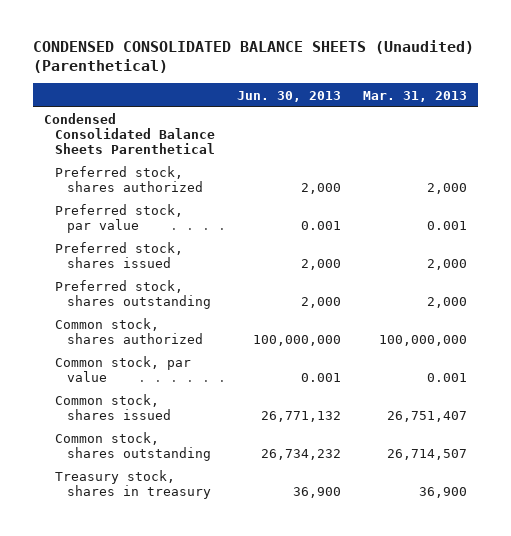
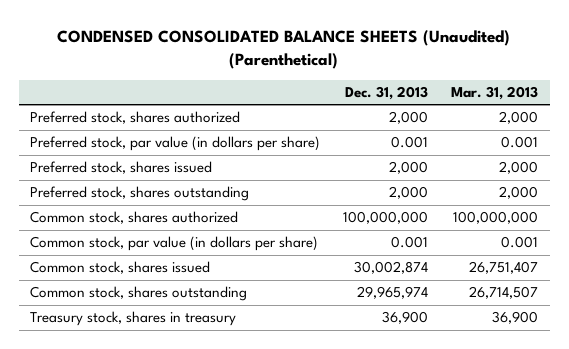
- | Jun. 30, 2013 | Mar. 31, 2013
+ | Dec. 31, 2013 | Mar. 31, 2013
- Condensed Consolidated Balance Sheets Parenthetical
- Preferred stock, par value | 0.001 | 0.001
+ Preferred stock, par value (in dollars per share) | 0.001 | 0.001
- Common stock, par value | 0.001 | 0.001
+ Common stock, par value (in dollars per share) | 0.001 | 0.001

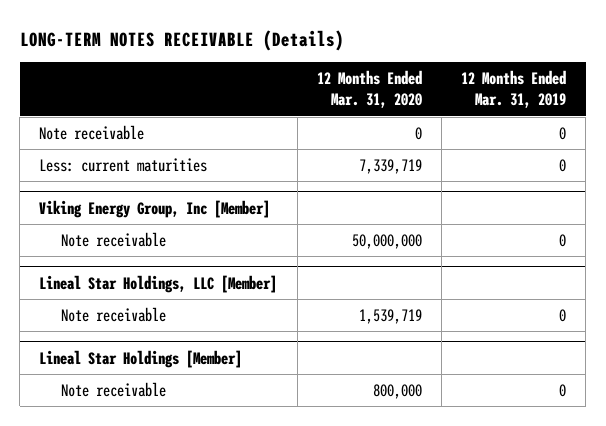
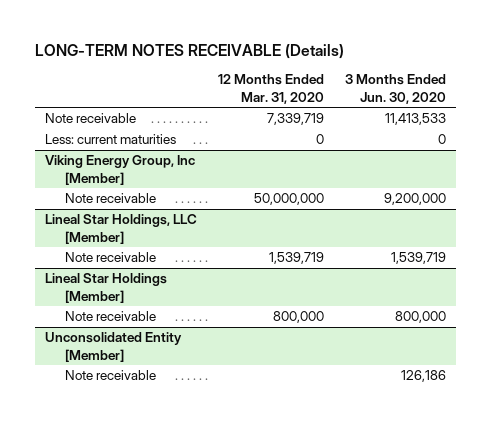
- | 12 Months Ended Mar. 31, 2020 | 12 Months Ended Mar. 31, 2019
+ | 12 Months Ended Mar. 31, 2020 | 3 Months Ended Jun. 30, 2020
- Note receivable | 0 | 0
- Less: current maturities | 7,339,719 | 0
+ Note receivable | 7,339,719 | 11,413,533
+ Less: current maturities | 0 | 0
+ Unconsolidated Entity [Member]
+ Note receivable | | 126,186

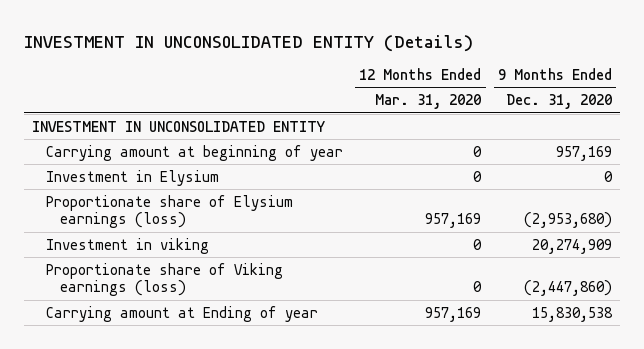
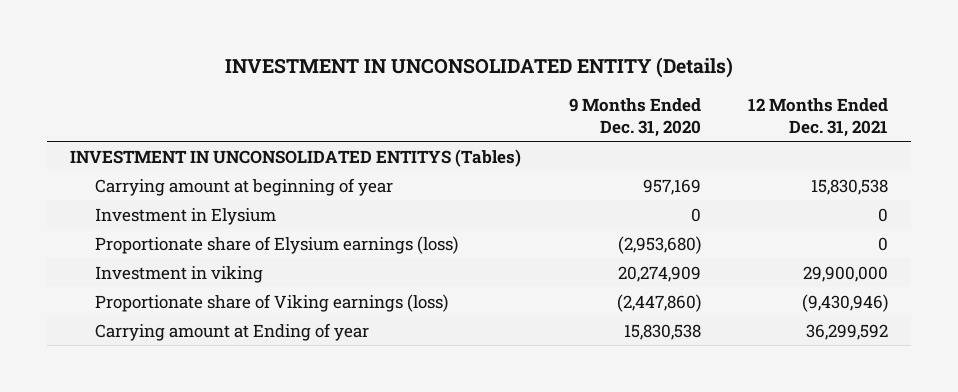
- | 12 Months Ended Mar. 31, 2020 | 9 Months Ended Dec. 31, 2020
+ | 9 Months Ended Dec. 31, 2020 | 12 Months Ended Dec. 31, 2021
- INVESTMENT IN UNCONSOLIDATED ENTITY
+ INVESTMENT IN UNCONSOLIDATED ENTITYS (Tables)

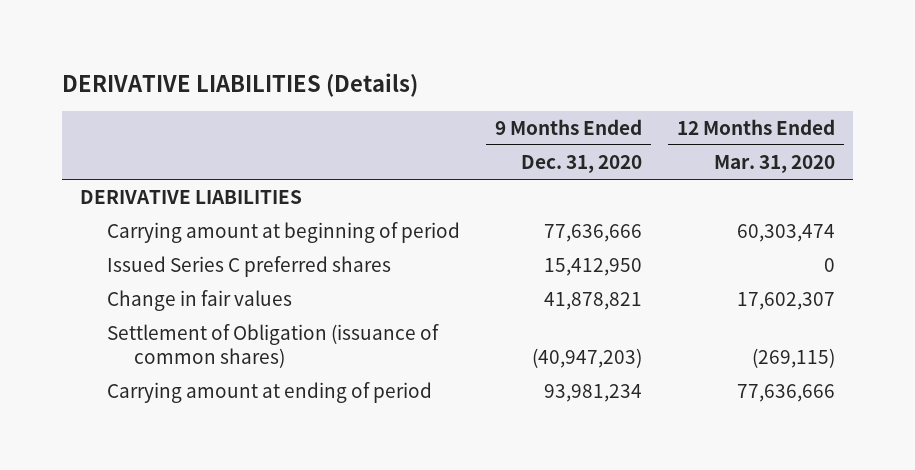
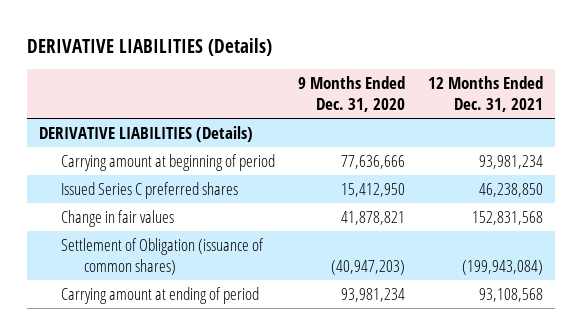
- | 9 Months Ended Dec. 31, 2020 | 12 Months Ended Mar. 31, 2020
+ | 9 Months Ended Dec. 31, 2020 | 12 Months Ended Dec. 31, 2021
- DERIVATIVE LIABILITIES
+ DERIVATIVE LIABILITIES (Details)

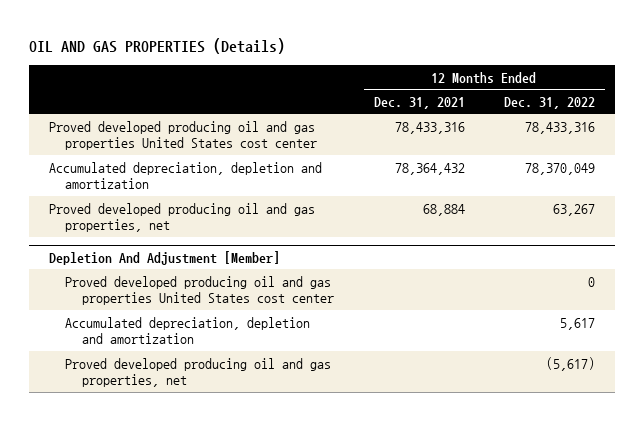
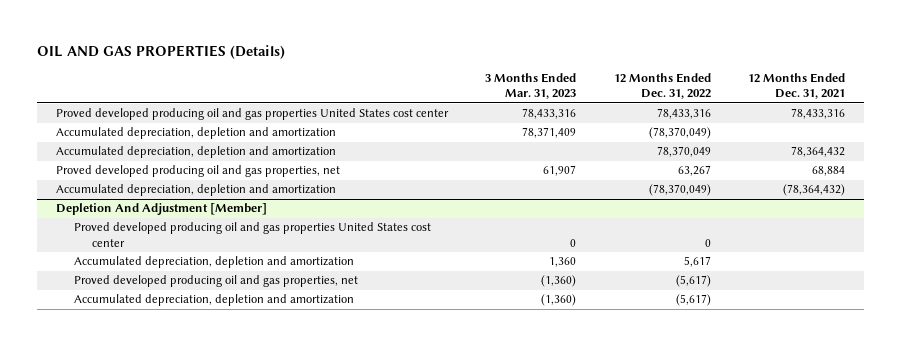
- | 12 Months Ended Dec. 31, 2021 | 12 Months Ended Dec. 31, 2022
+ | 3 Months Ended Mar. 31, 2023 | 12 Months Ended Dec. 31, 2022 | 12 Months Ended Dec. 31, 2021
+ Accumulated depreciation, depletion and amortization | 78,371,409 | (78,370,049) |
+ Accumulated depreciation, depletion and amortization | | (78,370,049) | (78,364,432)
@ Depletion And Adjustment [Member]
+ Accumulated depreciation, depletion and amortization | (1,360) | (5,617) |

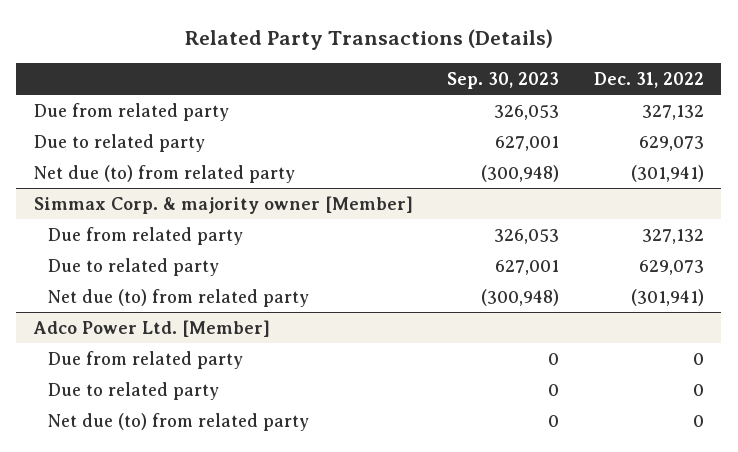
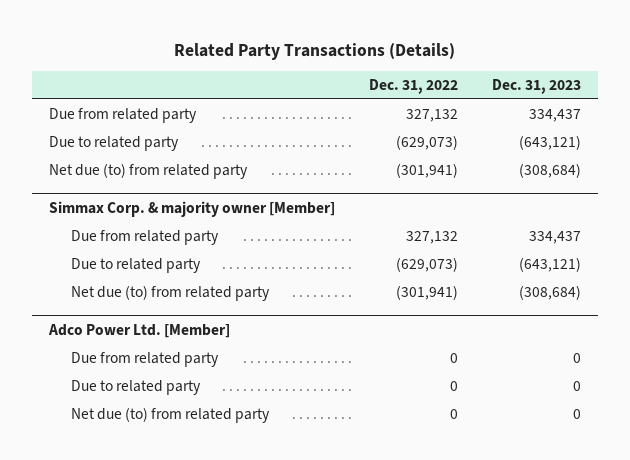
- | Sep. 30, 2023 | Dec. 31, 2022
+ | Dec. 31, 2022 | Dec. 31, 2023
- Due to related party | 627,001 | 629,073
+ Due to related party | (629,073) | (643,121)
@ Simmax Corp. & majority owner [Member]
- Due to related party | 627,001 | 629,073
+ Due to related party | (629,073) | (643,121)

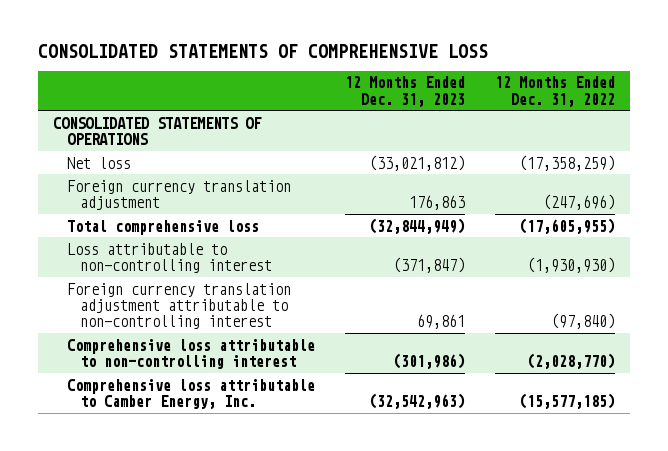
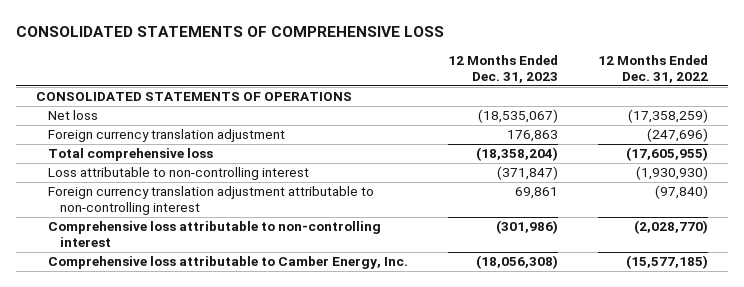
- Net loss | (33,021,812) | (17,358,259)
+ Net loss | (18,535,067) | (17,358,259)
- Total comprehensive loss | (32,844,949) | (17,605,955)
+ Total comprehensive loss | (18,358,204) | (17,605,955)
- Comprehensive loss attributable to Camber Energy, Inc. | (32,542,963) | (15,577,185)
+ Comprehensive loss attributable to Camber Energy, Inc. | (18,056,308) | (15,577,185)

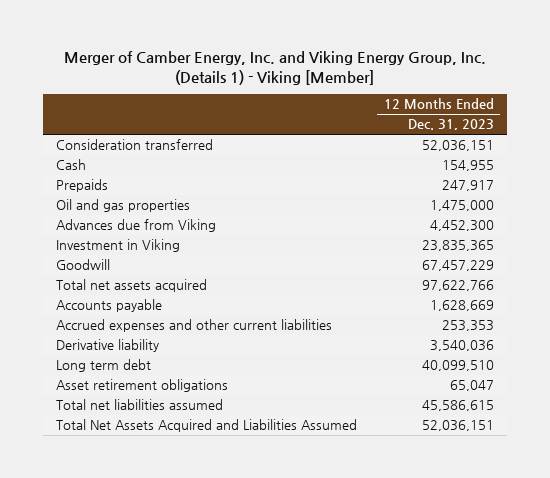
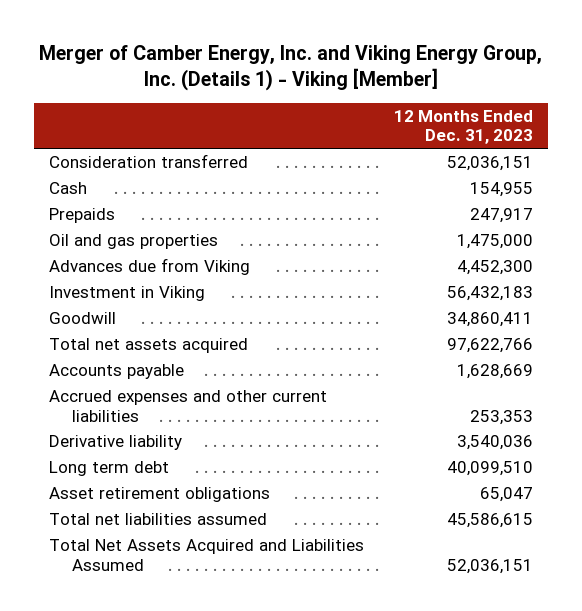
- Investment in Viking | 23,835,365
- Goodwill | 67,457,229
+ Investment in Viking | 56,432,183
+ Goodwill | 34,860,411

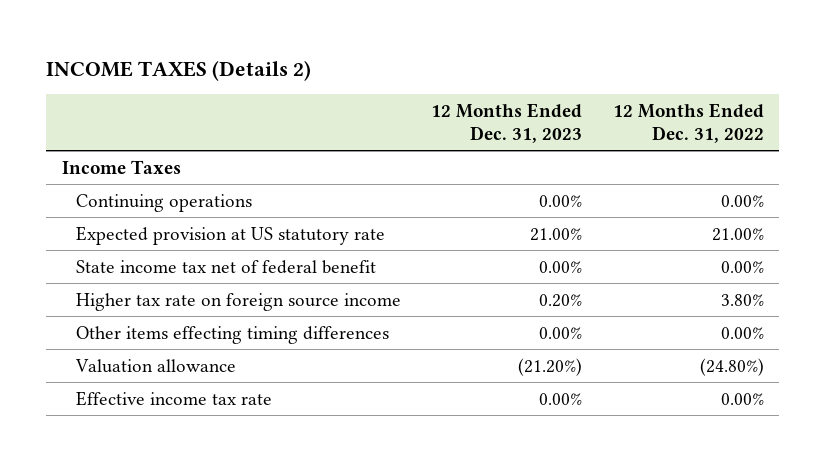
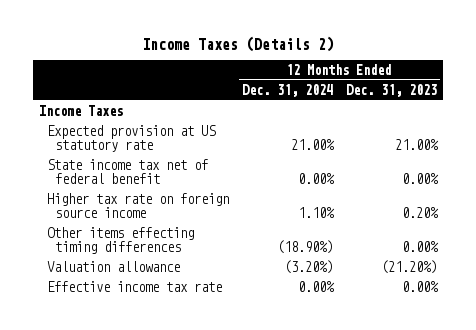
- INCOME TAXES (Details 2)
+ Income Taxes (Details 2)
- | 12 Months Ended Dec. 31, 2023 | 12 Months Ended Dec. 31, 2022
+ | 12 Months Ended Dec. 31, 2024 | 12 Months Ended Dec. 31, 2023
- Continuing operations | 0.00% | 0.00%

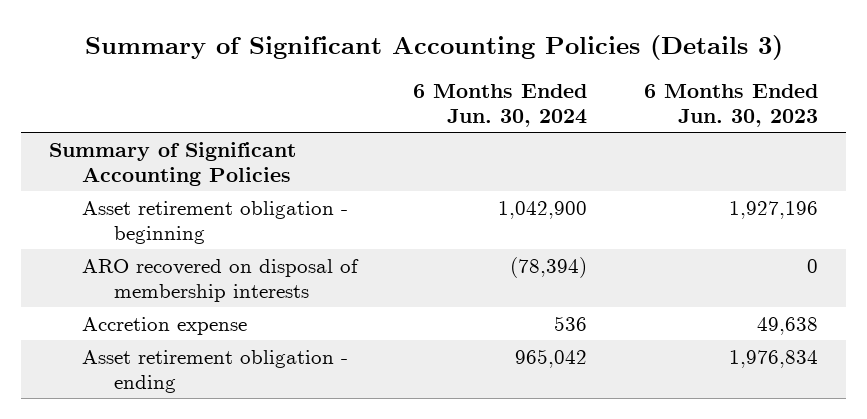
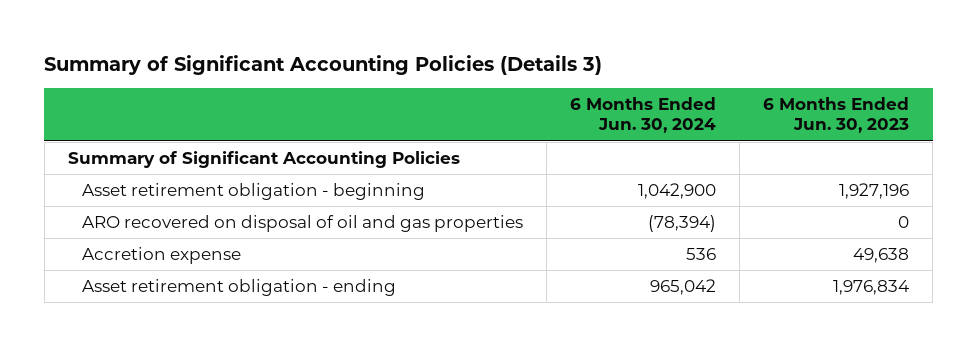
- ARO recovered on disposal of membership interests | (78,394) | 0
+ ARO recovered on disposal of oil and gas properties | (78,394) | 0

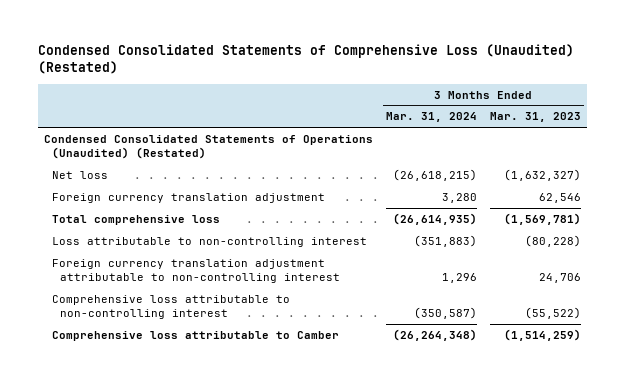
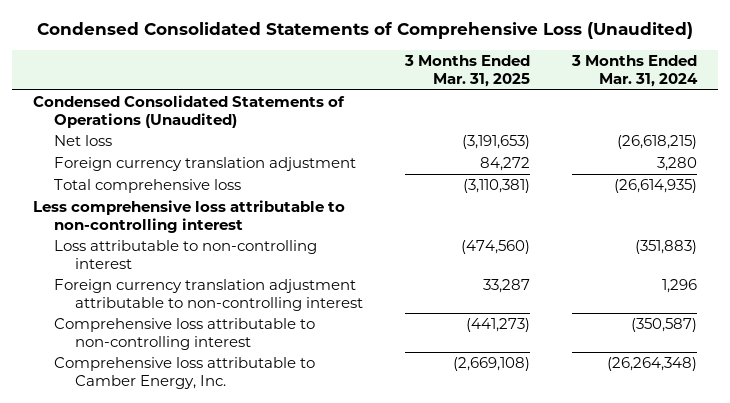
- Condensed Consolidated Statements of Comprehensive Loss (Unaudited) (Restated)
+ Condensed Consolidated Statements of Comprehensive Loss (Unaudited)
- | 3 Months Ended Mar. 31, 2024 | 3 Months Ended Mar. 31, 2023
+ | 3 Months Ended Mar. 31, 2025 | 3 Months Ended Mar. 31, 2024
- Condensed Consolidated Statements of Operations (Unaudited) (Restated)
+ Condensed Consolidated Statements of Operations (Unaudited)
+ Less comprehensive loss attributable to non-controlling interest
- Comprehensive loss attributable to Camber | (26,264,348) | (1,514,259)
+ Comprehensive loss attributable to Camber Energy, Inc. | (2,669,108) | (26,264,348)

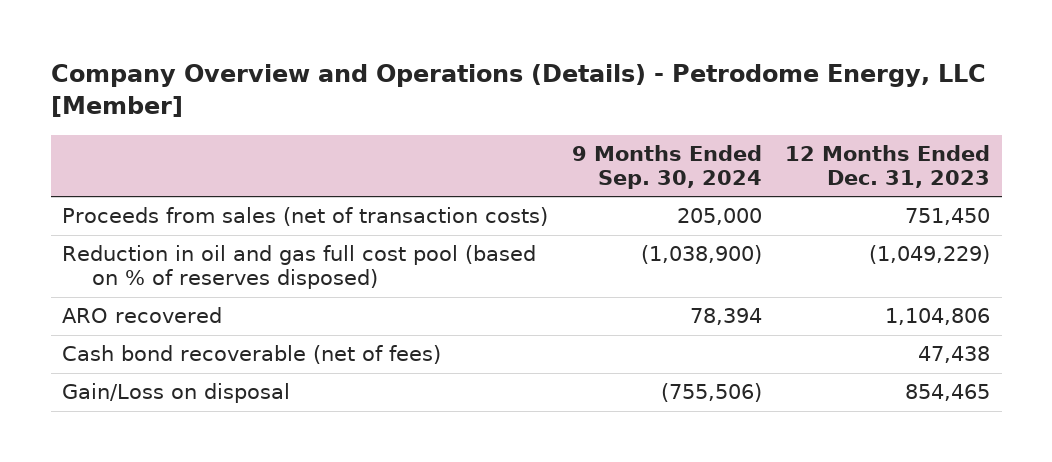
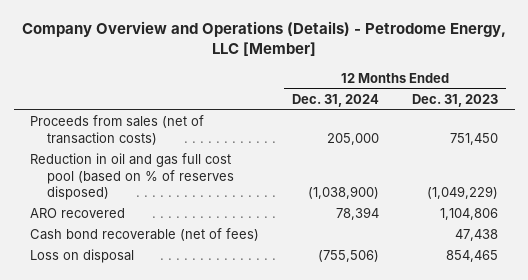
- | 9 Months Ended Sep. 30, 2024 | 12 Months Ended Dec. 31, 2023
+ | 12 Months Ended Dec. 31, 2024 | 12 Months Ended Dec. 31, 2023
- Gain/Loss on disposal | (755,506) | 854,465
+ Loss on disposal | (755,506) | 854,465

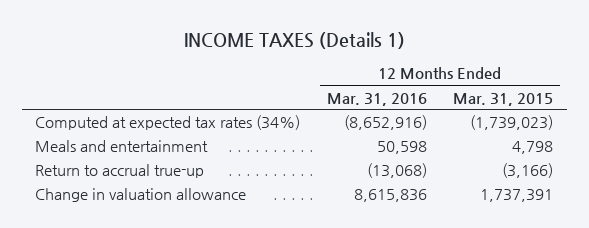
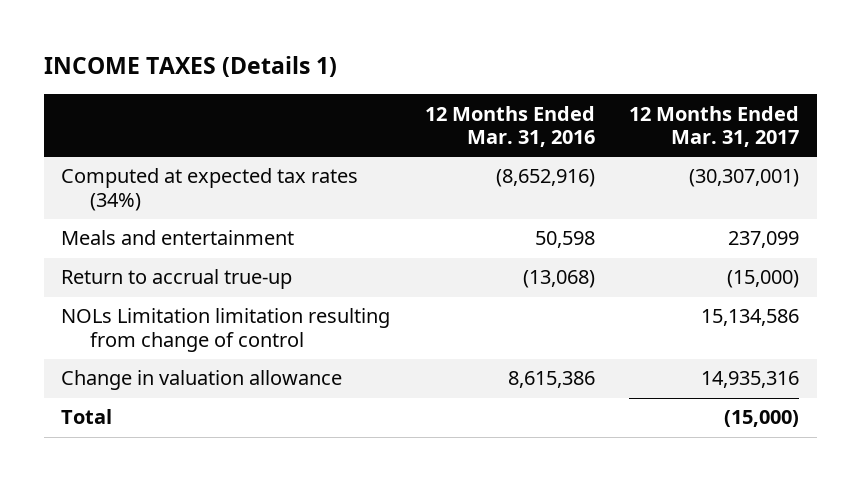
- | 12 Months Ended Mar. 31, 2016 | 12 Months Ended Mar. 31, 2015
+ | 12 Months Ended Mar. 31, 2016 | 12 Months Ended Mar. 31, 2017
- Change in valuation allowance | 8,615,836 | 1,737,391
+ NOLs Limitation limitation resulting from change of control | | 15,134,586
+ Change in valuation allowance | 8,615,386 | 14,935,316
+ Total | | (15,000)

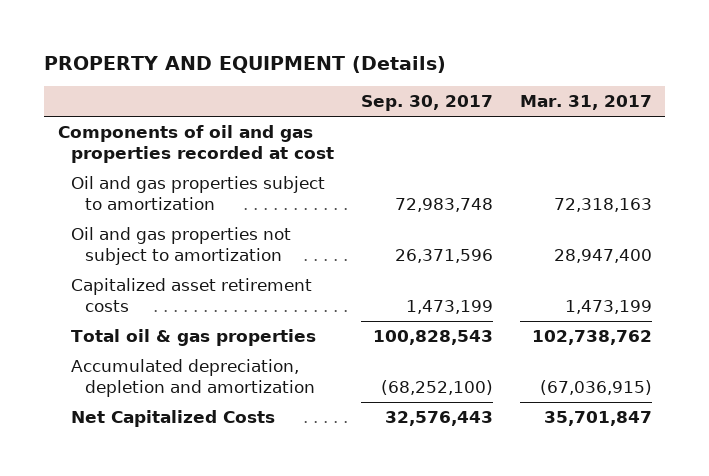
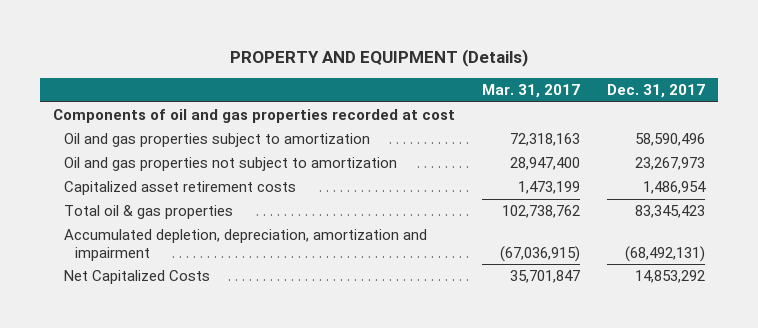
- | Sep. 30, 2017 | Mar. 31, 2017
+ | Mar. 31, 2017 | Dec. 31, 2017
- Accumulated depreciation, depletion and amortization | (68,252,100) | (67,036,915)
+ Accumulated depletion, depreciation, amortization and impairment | (67,036,915) | (68,492,131)

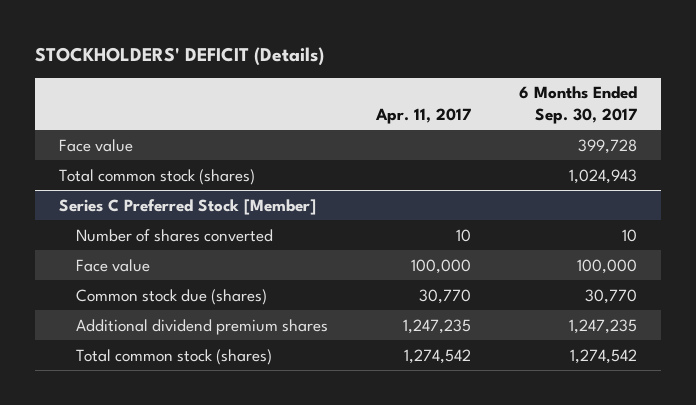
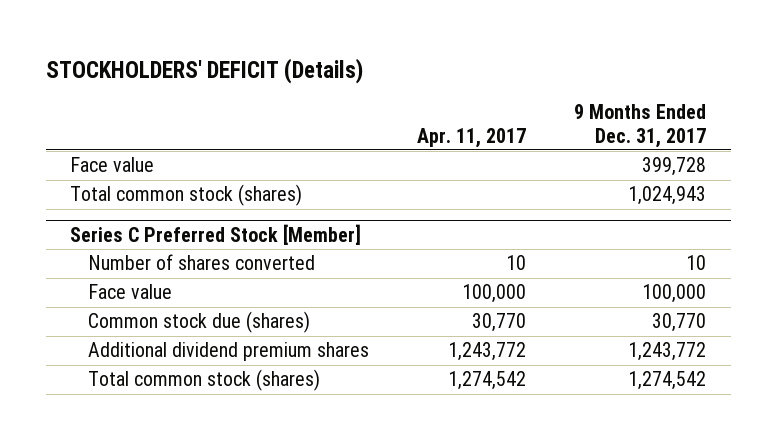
- | Apr. 11, 2017 | 6 Months Ended Sep. 30, 2017
+ | Apr. 11, 2017 | 9 Months Ended Dec. 31, 2017
@ Series C Preferred Stock [Member]
- Additional dividend premium shares | 1,247,235 | 1,247,235
+ Additional dividend premium shares | 1,243,772 | 1,243,772

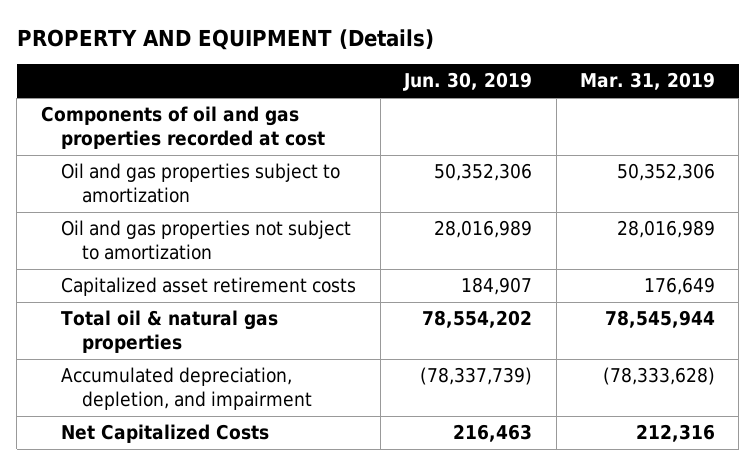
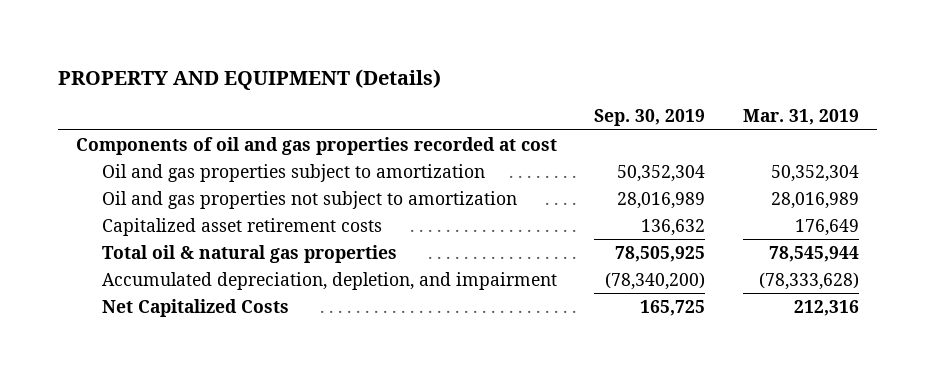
- | Jun. 30, 2019 | Mar. 31, 2019
+ | Sep. 30, 2019 | Mar. 31, 2019
- Oil and gas properties subject to amortization | 50,352,306 | 50,352,306
+ Oil and gas properties subject to amortization | 50,352,304 | 50,352,304

